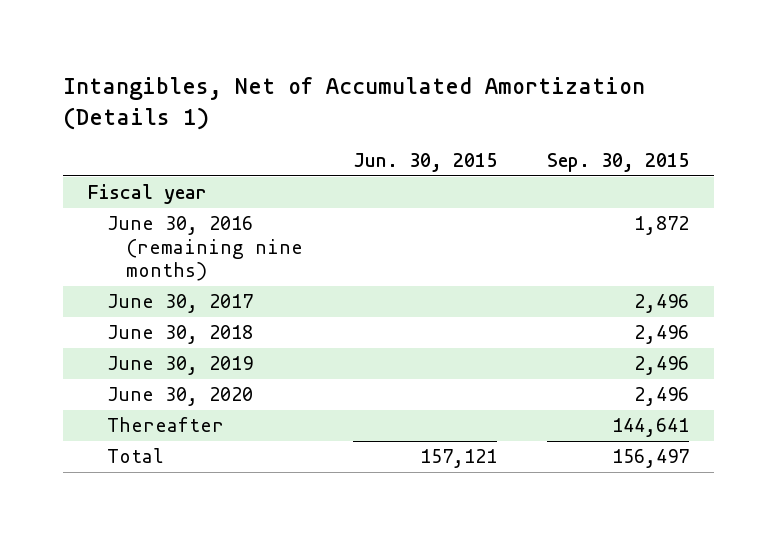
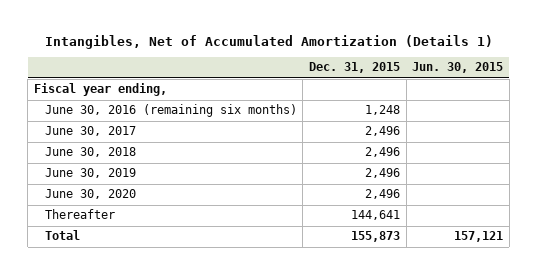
- | Jun. 30, 2015 | Sep. 30, 2015
+ | Dec. 31, 2015 | Jun. 30, 2015
- Fiscal year
- June 30, 2016 (remaining nine months) | | 1,872
+ Fiscal year ending,
+ June 30, 2016 (remaining six months) | 1,248 |

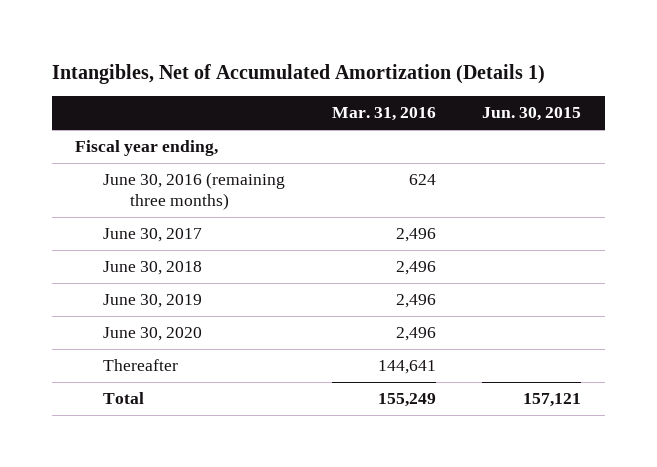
- | Dec. 31, 2015 | Jun. 30, 2015
+ | Mar. 31, 2016 | Jun. 30, 2015
- June 30, 2016 (remaining six months) | 1,248 |
+ June 30, 2016 (remaining three months) | 624 |

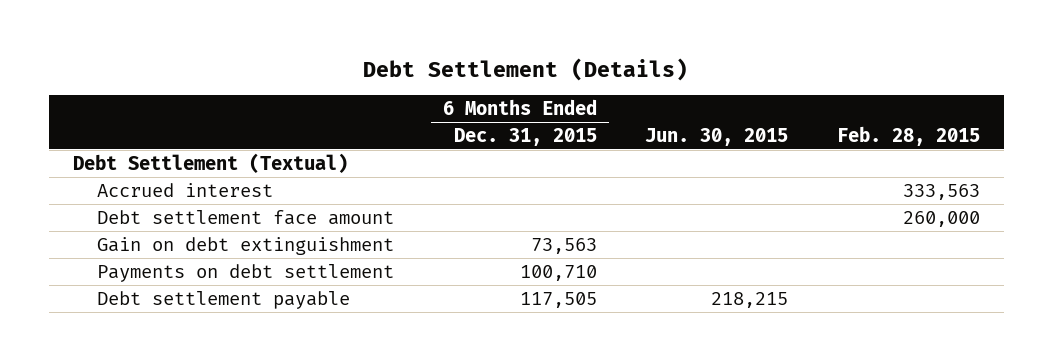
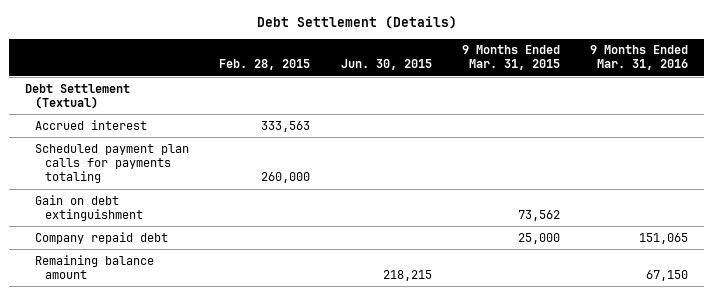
- | 6 Months Ended Dec. 31, 2015 | Jun. 30, 2015 | Feb. 28, 2015
+ | Feb. 28, 2015 | Jun. 30, 2015 | 9 Months Ended Mar. 31, 2015 | 9 Months Ended Mar. 31, 2016
- Debt settlement face amount | | | 260,000
+ Scheduled payment plan calls for payments totaling | 260,000 | | |
- Payments on debt settlement | 100,710 | |
- Debt settlement payable | 117,505 | 218,215 |
+ Company repaid debt | | | 25,000 | 151,065
+ Remaining balance amount | | 218,215 | | 67,150

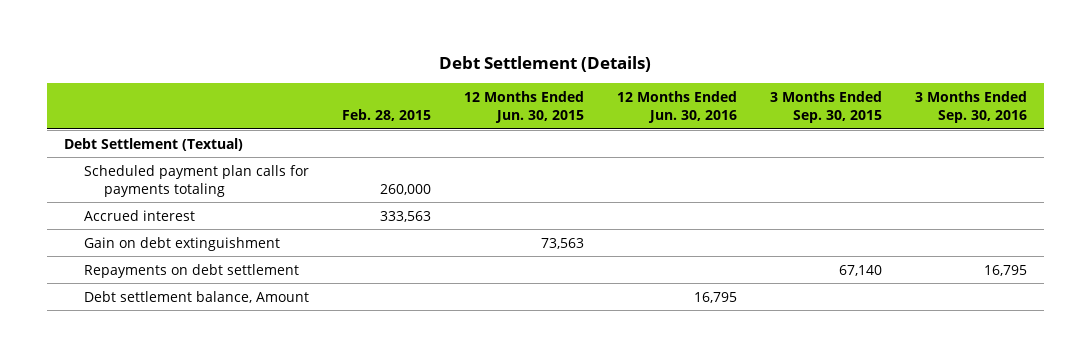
- | Feb. 28, 2015 | Jun. 30, 2015 | 9 Months Ended Mar. 31, 2015 | 9 Months Ended Mar. 31, 2016
+ | Feb. 28, 2015 | 12 Months Ended Jun. 30, 2015 | 12 Months Ended Jun. 30, 2016 | 3 Months Ended Sep. 30, 2015 | 3 Months Ended Sep. 30, 2016
moved down: Accrued interest | 333,563 | | | |
- Company repaid debt | | | 25,000 | 151,065
- Remaining balance amount | | 218,215 | | 67,150
+ Repayments on debt settlement | | | | 67,140 | 16,795
+ Debt settlement balance, Amount | | | 16,795 | |

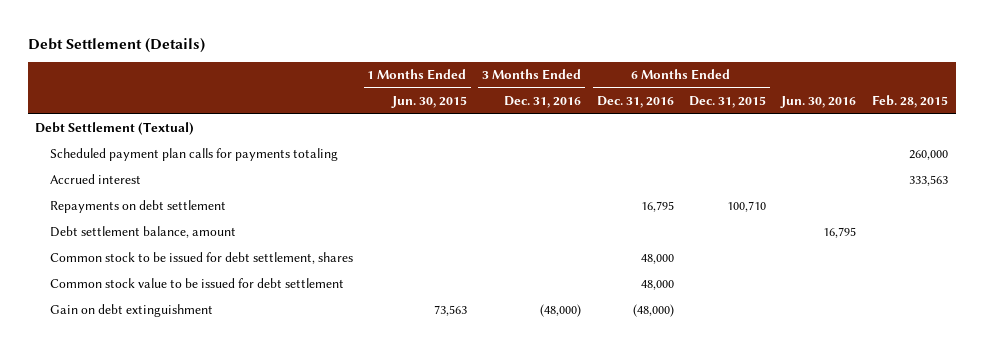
- | Feb. 28, 2015 | 12 Months Ended Jun. 30, 2015 | 12 Months Ended Jun. 30, 2016 | 3 Months Ended Sep. 30, 2015 | 3 Months Ended Sep. 30, 2016
+ | 1 Months Ended Jun. 30, 2015 | 3 Months Ended Dec. 31, 2016 | 6 Months Ended Dec. 31, 2016 | 6 Months Ended Dec. 31, 2015 | Jun. 30, 2016 | Feb. 28, 2015
- Debt settlement balance, Amount | | | 16,795 | |
+ Debt settlement balance, amount | | | | | 16,795 |
+ Common stock to be issued for debt settlement, shares | | | 48,000 | | |
+ Common stock value to be issued for debt settlement | | | 48,000 | | |
moved down: Gain on debt extinguishment | 73,563 | (48,000) | (48,000) | | |

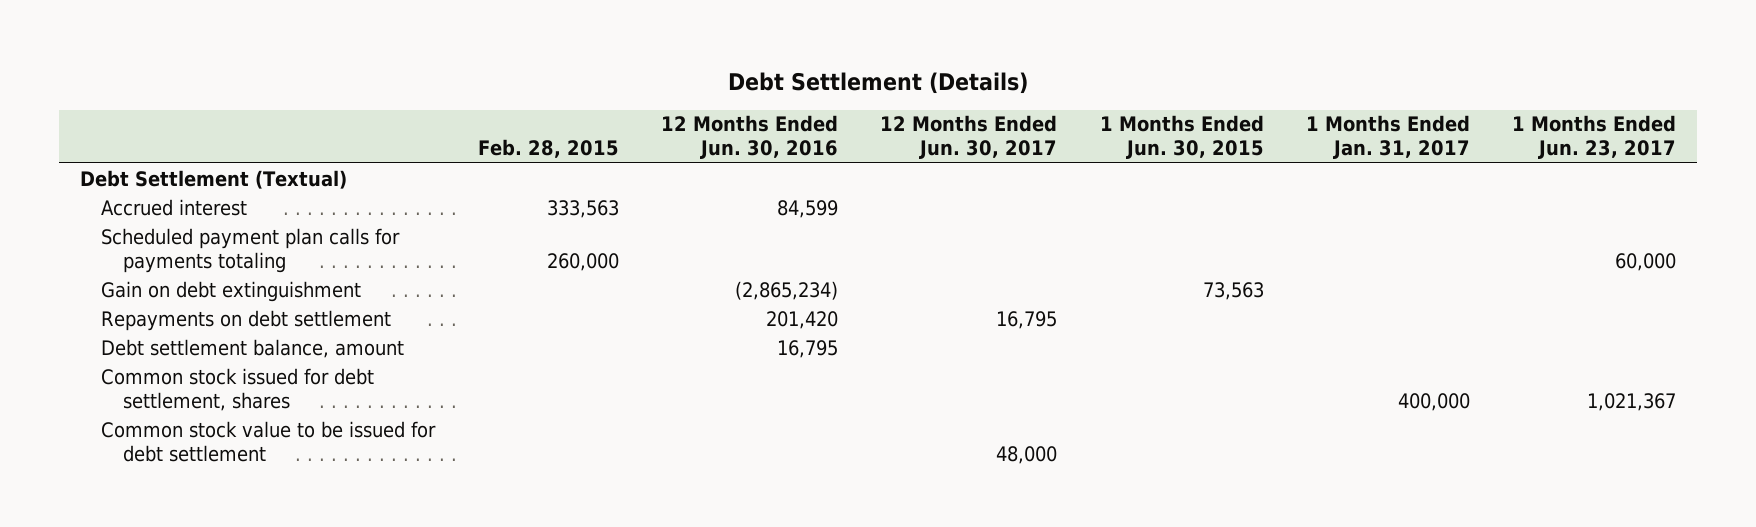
- | 1 Months Ended Jun. 30, 2015 | 3 Months Ended Dec. 31, 2016 | 6 Months Ended Dec. 31, 2016 | 6 Months Ended Dec. 31, 2015 | Jun. 30, 2016 | Feb. 28, 2015
+ | Feb. 28, 2015 | 12 Months Ended Jun. 30, 2016 | 12 Months Ended Jun. 30, 2017 | 1 Months Ended Jun. 30, 2015 | 1 Months Ended Jan. 31, 2017 | 1 Months Ended Jun. 23, 2017
moved down: Scheduled payment plan calls for payments totaling | 260,000 | | | | | 60,000
moved up: Gain on debt extinguishment | | (2,865,234) | | 73,563 | |
- Common stock to be issued for debt settlement, shares | | | 48,000 | | |
+ Common stock issued for debt settlement, shares | | | | | 400,000 | 1,021,367

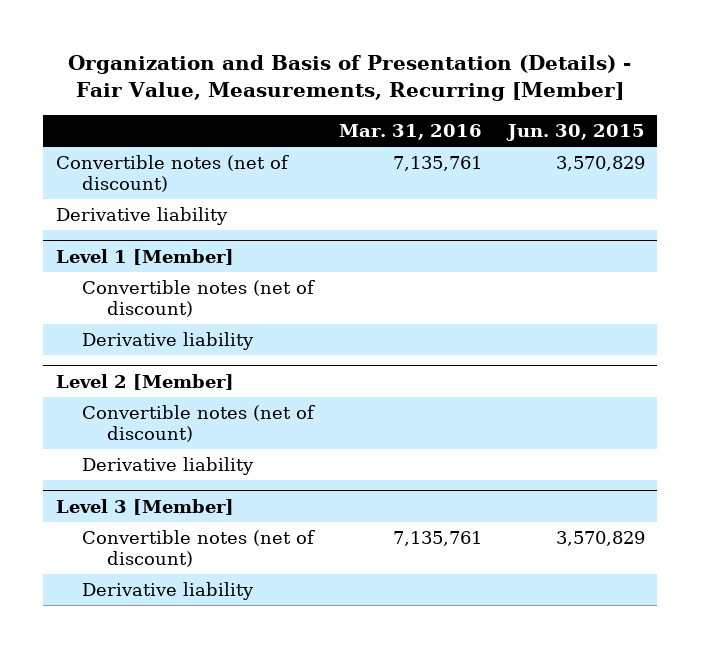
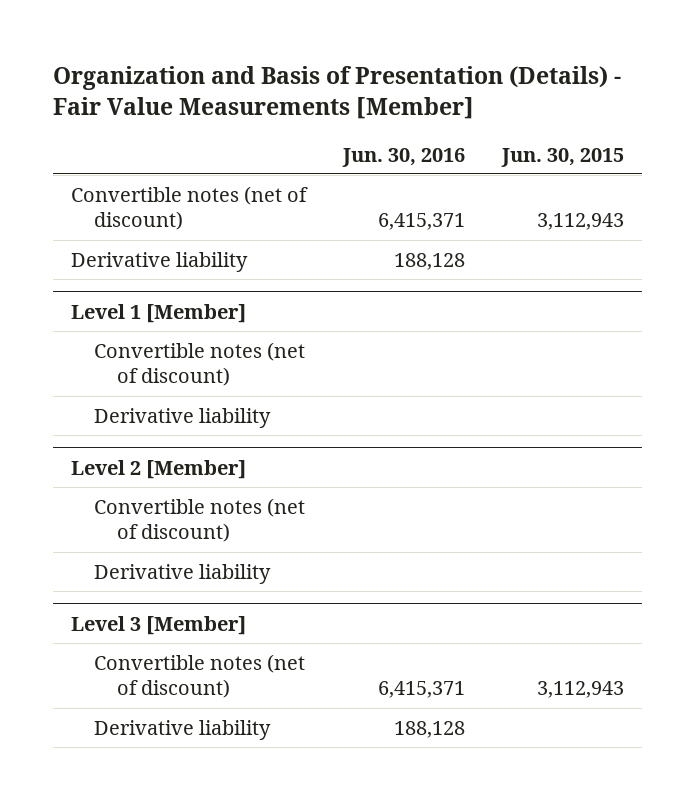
- Organization and Basis of Presentation (Details) - Fair Value, Measurements, Recurring [Member]
+ Organization and Basis of Presentation (Details) - Fair Value Measurements [Member]
- | Mar. 31, 2016 | Jun. 30, 2015
+ | Jun. 30, 2016 | Jun. 30, 2015
- Convertible notes (net of discount) | 7,135,761 | 3,570,829
+ Convertible notes (net of discount) | 6,415,371 | 3,112,943
@ Level 3 [Member]
- Convertible notes (net of discount) | 7,135,761 | 3,570,829
+ Convertible notes (net of discount) | 6,415,371 | 3,112,943

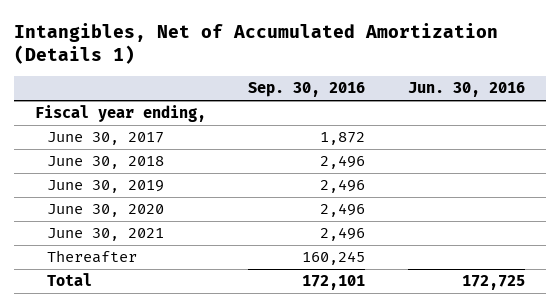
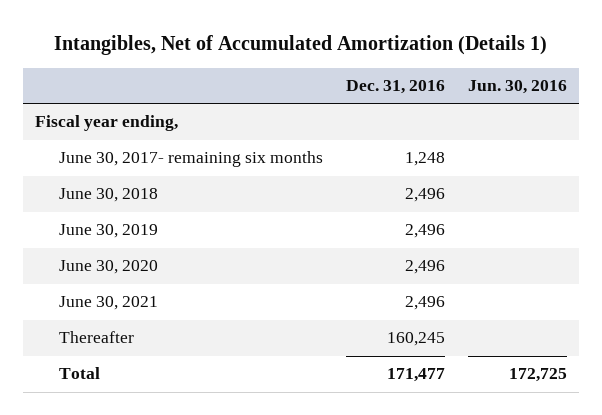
- | Sep. 30, 2016 | Jun. 30, 2016
+ | Dec. 31, 2016 | Jun. 30, 2016
- June 30, 2017 | 1,872 |
+ June 30, 2017- remaining six months | 1,248 |

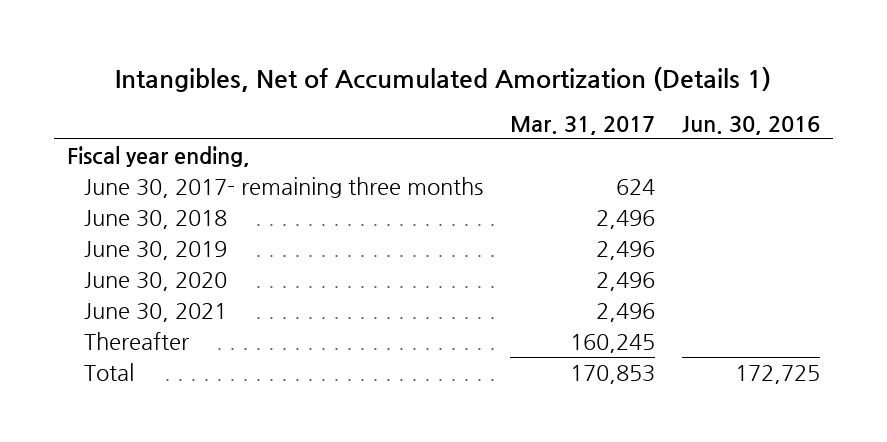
- | Dec. 31, 2016 | Jun. 30, 2016
+ | Mar. 31, 2017 | Jun. 30, 2016
- June 30, 2017- remaining six months | 1,248 |
+ June 30, 2017- remaining three months | 624 |

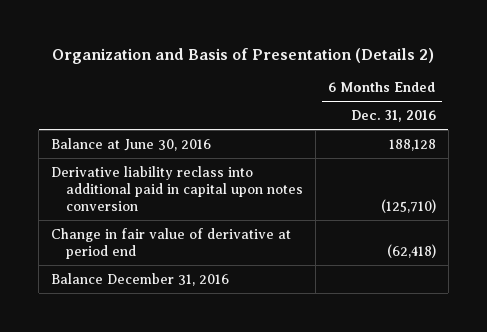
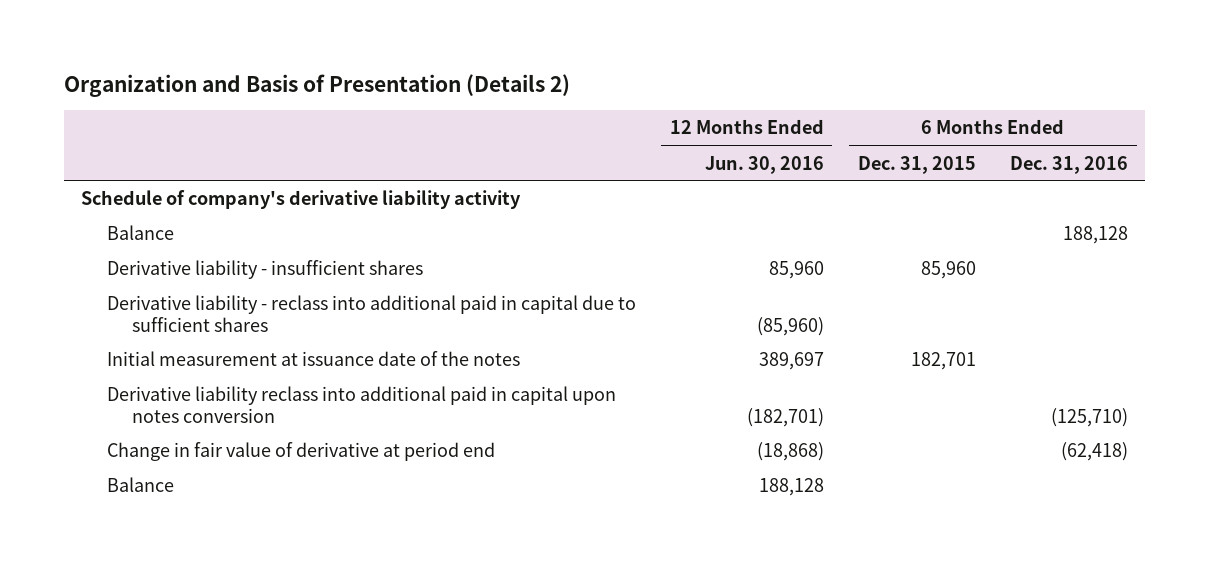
- | 6 Months Ended Dec. 31, 2016
+ | 12 Months Ended Jun. 30, 2016 | 6 Months Ended Dec. 31, 2015 | 6 Months Ended Dec. 31, 2016
- Balance at June 30, 2016 | 188,128
+ Schedule of company's derivative liability activity
+ Balance | | | 188,128
+ Derivative liability - insufficient shares | 85,960 | 85,960 |
+ Derivative liability - reclass into additional paid in capital due to sufficient shares | (85,960) | |
+ Initial measurement at issuance date of the notes | 389,697 | 182,701 |
- Balance December 31, 2016
+ Balance | 188,128 | |

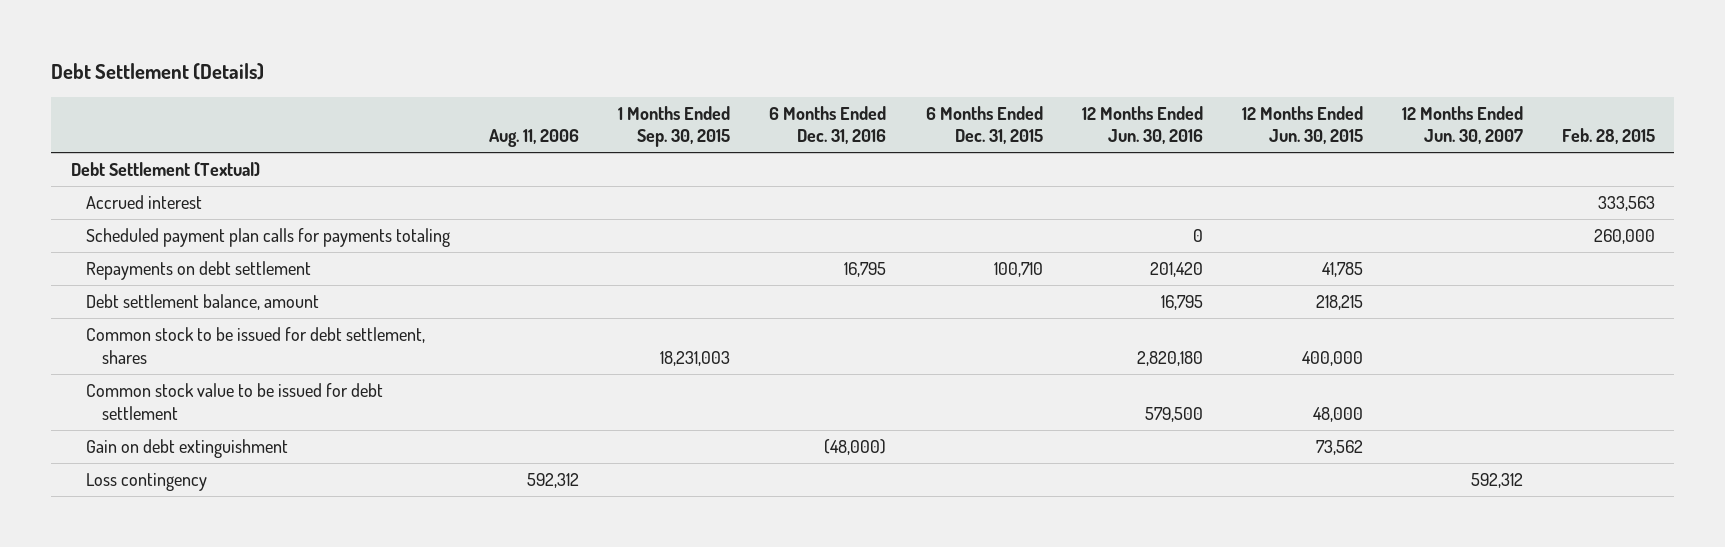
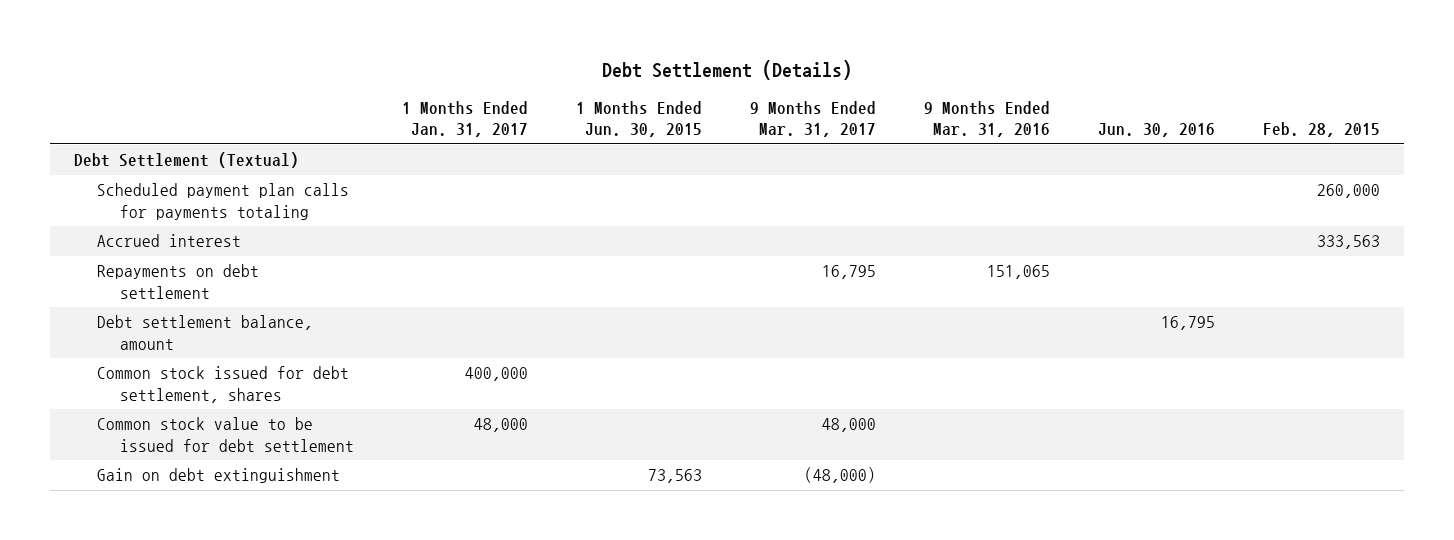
- | Aug. 11, 2006 | 1 Months Ended Sep. 30, 2015 | 6 Months Ended Dec. 31, 2016 | 6 Months Ended Dec. 31, 2015 | 12 Months Ended Jun. 30, 2016 | 12 Months Ended Jun. 30, 2015 | 12 Months Ended Jun. 30, 2007 | Feb. 28, 2015
+ | 1 Months Ended Jan. 31, 2017 | 1 Months Ended Jun. 30, 2015 | 9 Months Ended Mar. 31, 2017 | 9 Months Ended Mar. 31, 2016 | Jun. 30, 2016 | Feb. 28, 2015
moved down: Accrued interest | | | | | | 333,563
- Common stock to be issued for debt settlement, shares | | 18,231,003 | | | 2,820,180 | 400,000 | |
+ Common stock issued for debt settlement, shares | 400,000 | | | | |
- Loss contingency | 592,312 | | | | | | 592,312 |

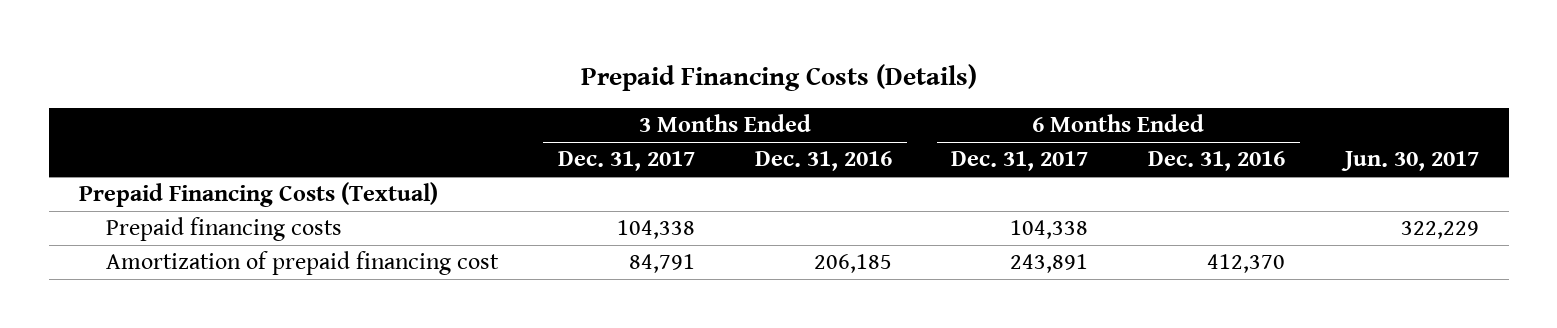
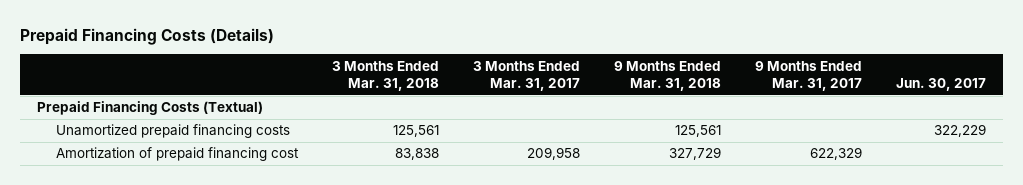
- | 3 Months Ended Dec. 31, 2017 | 3 Months Ended Dec. 31, 2016 | 6 Months Ended Dec. 31, 2017 | 6 Months Ended Dec. 31, 2016 | Jun. 30, 2017
+ | 3 Months Ended Mar. 31, 2018 | 3 Months Ended Mar. 31, 2017 | 9 Months Ended Mar. 31, 2018 | 9 Months Ended Mar. 31, 2017 | Jun. 30, 2017
- Prepaid financing costs | 104,338 | | 104,338 | | 322,229
+ Unamortized prepaid financing costs | 125,561 | | 125,561 | | 322,229

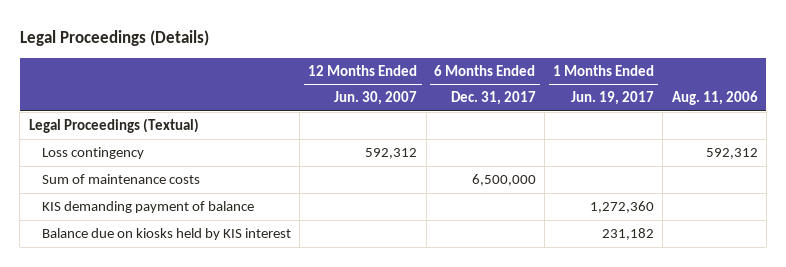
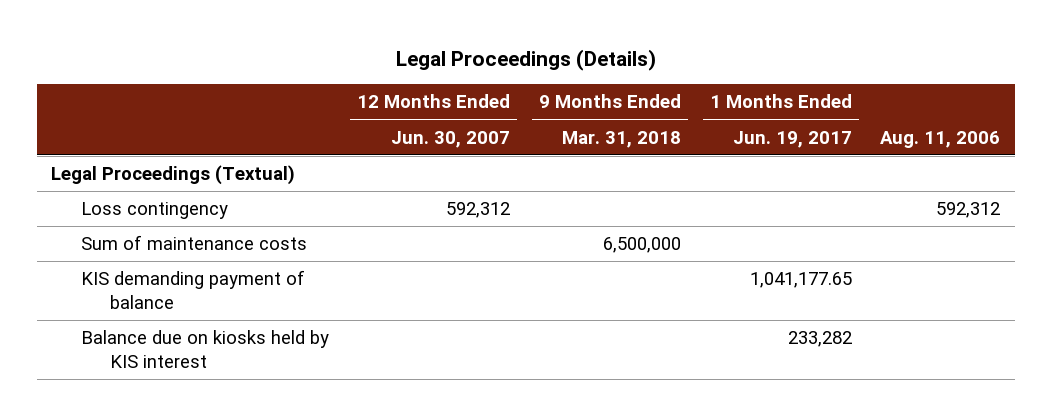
- | 12 Months Ended Jun. 30, 2007 | 6 Months Ended Dec. 31, 2017 | 1 Months Ended Jun. 19, 2017 | Aug. 11, 2006
+ | 12 Months Ended Jun. 30, 2007 | 9 Months Ended Mar. 31, 2018 | 1 Months Ended Jun. 19, 2017 | Aug. 11, 2006
- KIS demanding payment of balance | | | 1,272,360 |
- Balance due on kiosks held by KIS interest | | | 231,182 |
+ KIS demanding payment of balance | | | 1,041,177.65 |
+ Balance due on kiosks held by KIS interest | | | 233,282 |

